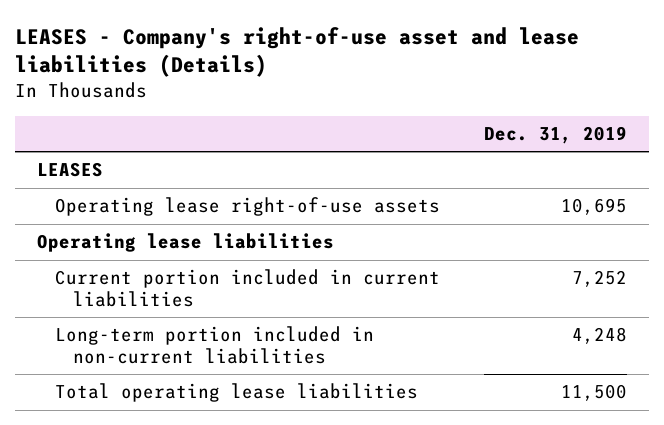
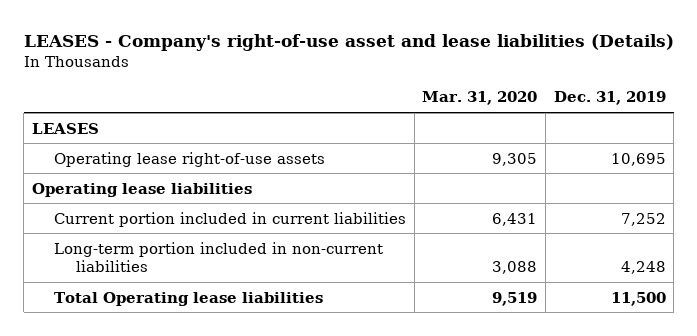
- | Dec. 31, 2019
+ | Mar. 31, 2020 | Dec. 31, 2019
- Total operating lease liabilities | 11,500
+ Total Operating lease liabilities | 9,519 | 11,500

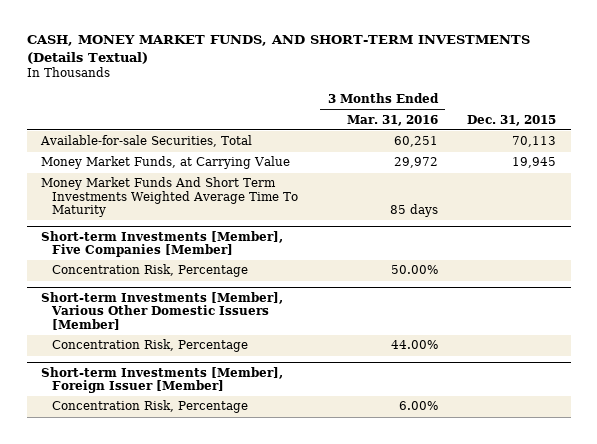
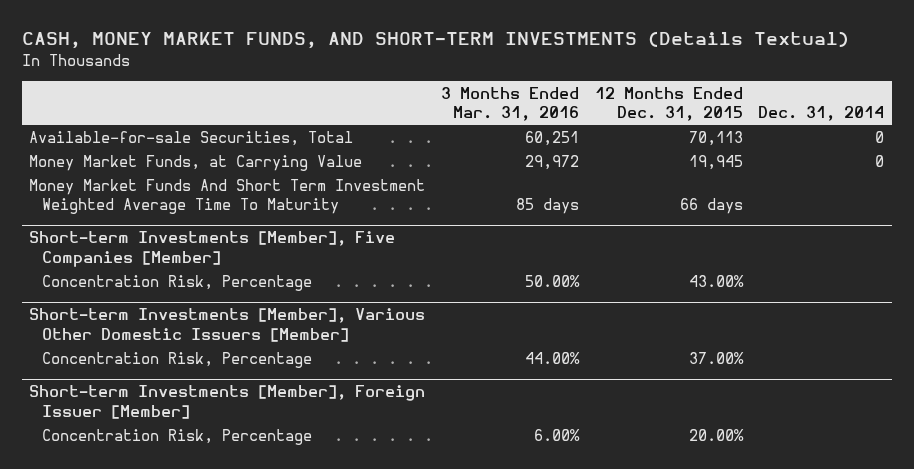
- | 3 Months Ended Mar. 31, 2016 | Dec. 31, 2015
+ | 3 Months Ended Mar. 31, 2016 | 12 Months Ended Dec. 31, 2015 | Dec. 31, 2014
- Money Market Funds And Short Term Investments Weighted Average Time To Maturity | 85 days |
+ Money Market Funds And Short Term Investment Weighted Average Time To Maturity | 85 days | 66 days |

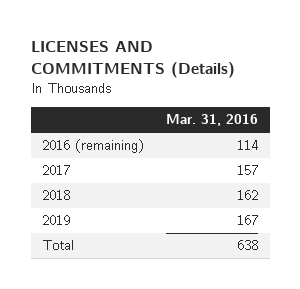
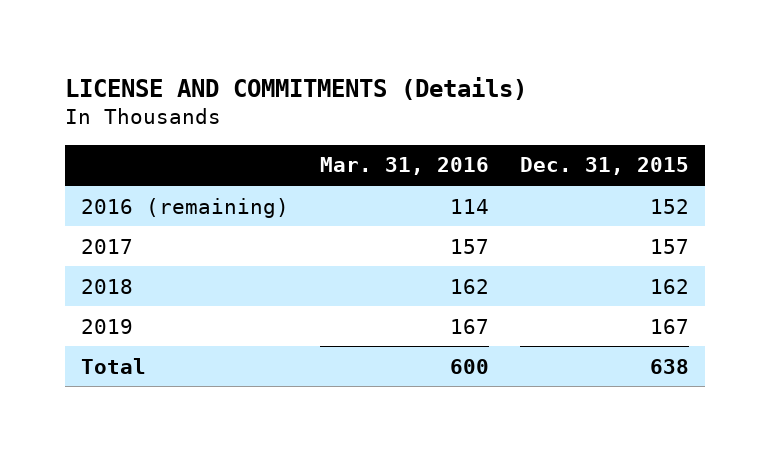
- LICENSES AND COMMITMENTS (Details)
+ LICENSE AND COMMITMENTS (Details)
- | Mar. 31, 2016
+ | Mar. 31, 2016 | Dec. 31, 2015
- Total | 638
+ Total | 600 | 638

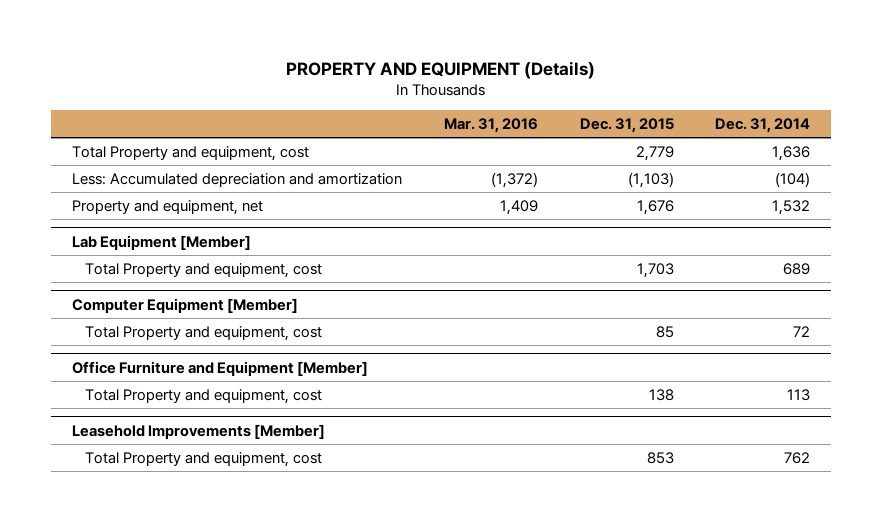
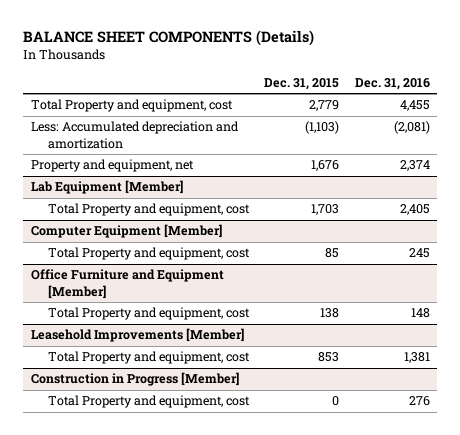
- PROPERTY AND EQUIPMENT (Details)
+ BALANCE SHEET COMPONENTS (Details)
- | Mar. 31, 2016 | Dec. 31, 2015 | Dec. 31, 2014
+ | Dec. 31, 2015 | Dec. 31, 2016
+ Construction in Progress [Member]
+ Total Property and equipment, cost | 0 | 276

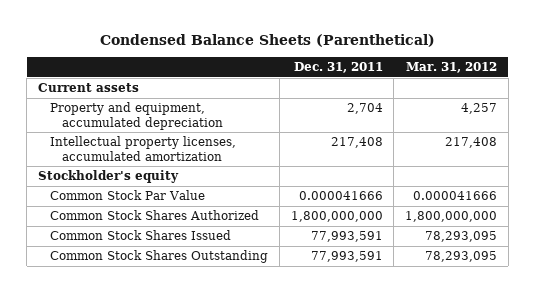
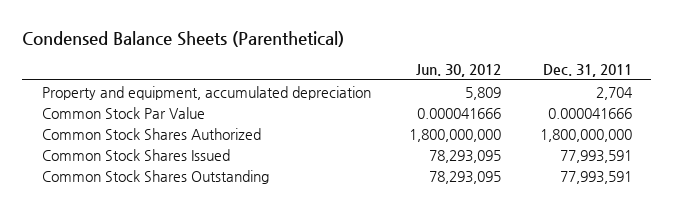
- | Dec. 31, 2011 | Mar. 31, 2012
+ | Jun. 30, 2012 | Dec. 31, 2011
- Current assets
- Intellectual property licenses, accumulated amortization | 217,408 | 217,408
- Stockholder's equity

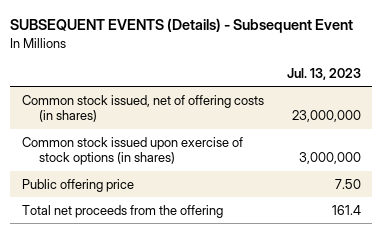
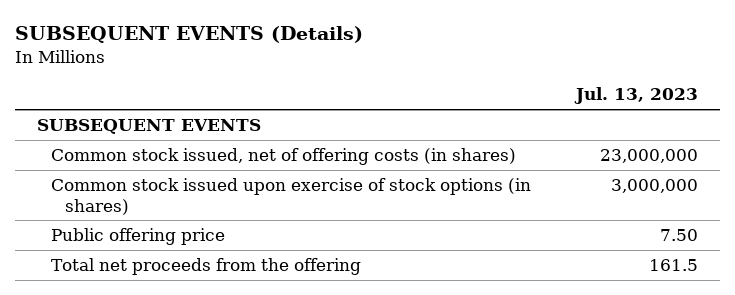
- SUBSEQUENT EVENTS (Details) - Subsequent Event
+ SUBSEQUENT EVENTS (Details)
+ SUBSEQUENT EVENTS
- Total net proceeds from the offering | 161.4
+ Total net proceeds from the offering | 161.5

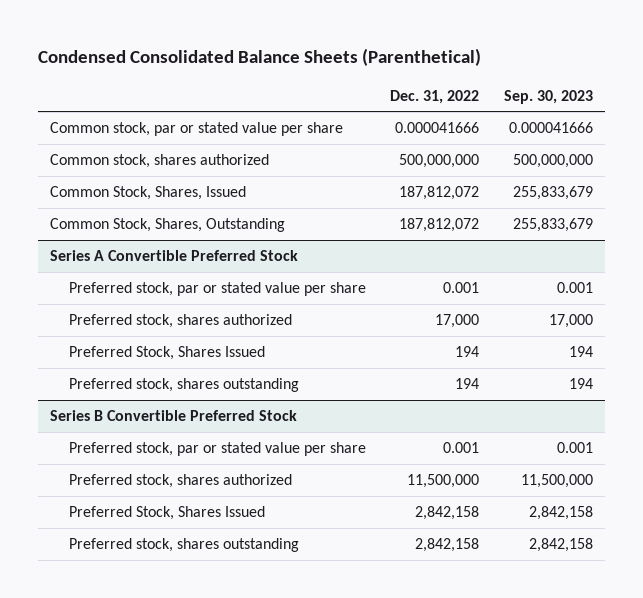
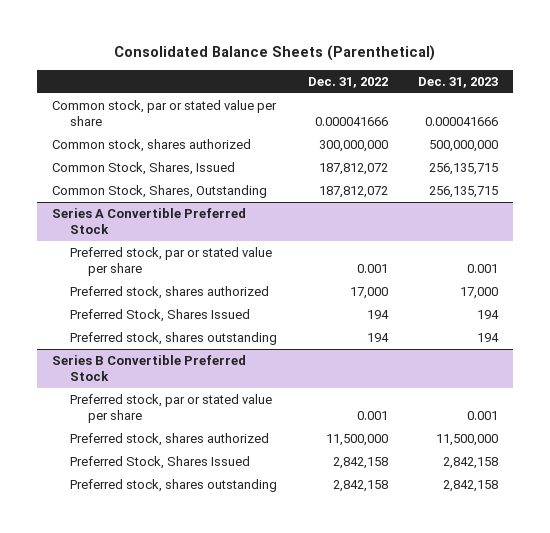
- Condensed Consolidated Balance Sheets (Parenthetical)
+ Consolidated Balance Sheets (Parenthetical)
- | Dec. 31, 2022 | Sep. 30, 2023
+ | Dec. 31, 2022 | Dec. 31, 2023
- Common stock, shares authorized | 500,000,000 | 500,000,000
+ Common stock, shares authorized | 300,000,000 | 500,000,000

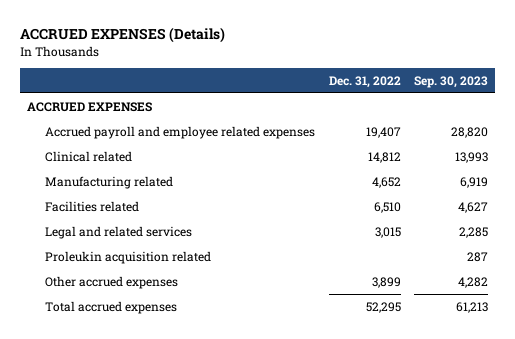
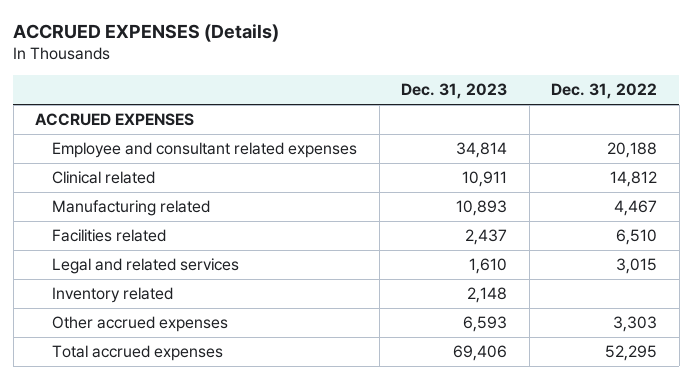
- | Dec. 31, 2022 | Sep. 30, 2023
+ | Dec. 31, 2023 | Dec. 31, 2022
- Accrued payroll and employee related expenses | 19,407 | 28,820
+ Employee and consultant related expenses | 34,814 | 20,188
- Manufacturing related | 4,652 | 6,919
+ Manufacturing related | 10,893 | 4,467
- Proleukin acquisition related | | 287
- Other accrued expenses | 3,899 | 4,282
+ Inventory related | 2,148 |
+ Other accrued expenses | 6,593 | 3,303

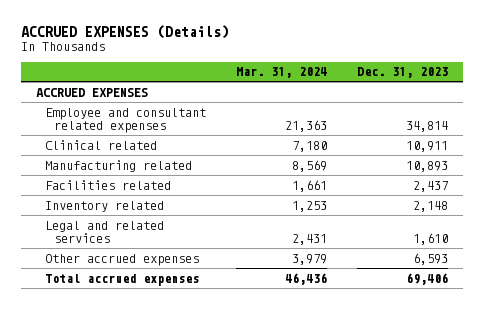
- | Dec. 31, 2023 | Dec. 31, 2022
+ | Mar. 31, 2024 | Dec. 31, 2023
moved down: Legal and related services | 2,431 | 1,610

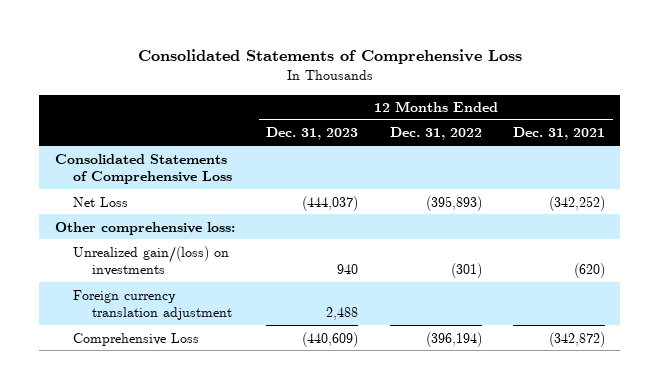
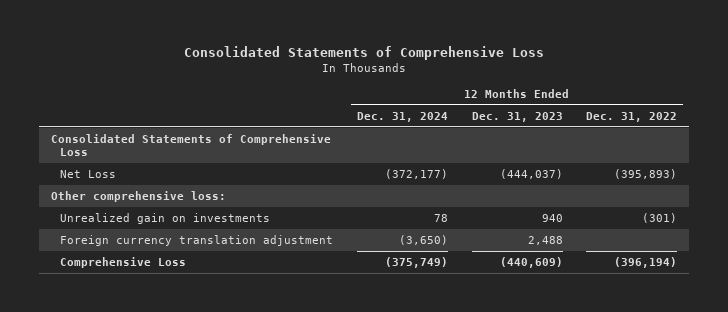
- | 12 Months Ended Dec. 31, 2023 | 12 Months Ended Dec. 31, 2022 | 12 Months Ended Dec. 31, 2021
+ | 12 Months Ended Dec. 31, 2024 | 12 Months Ended Dec. 31, 2023 | 12 Months Ended Dec. 31, 2022
- Unrealized gain/(loss) on investments | 940 | (301) | (620)
+ Unrealized gain on investments | 78 | 940 | (301)

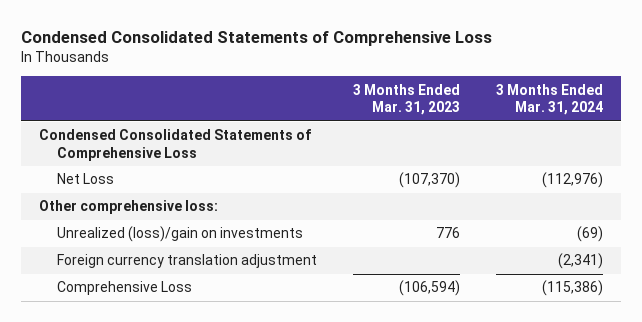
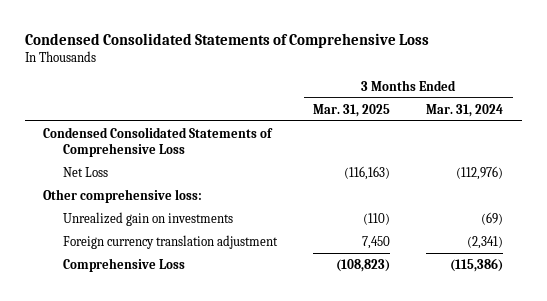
- | 3 Months Ended Mar. 31, 2023 | 3 Months Ended Mar. 31, 2024
+ | 3 Months Ended Mar. 31, 2025 | 3 Months Ended Mar. 31, 2024
- Unrealized (loss)/gain on investments | 776 | (69)
+ Unrealized gain on investments | (110) | (69)

